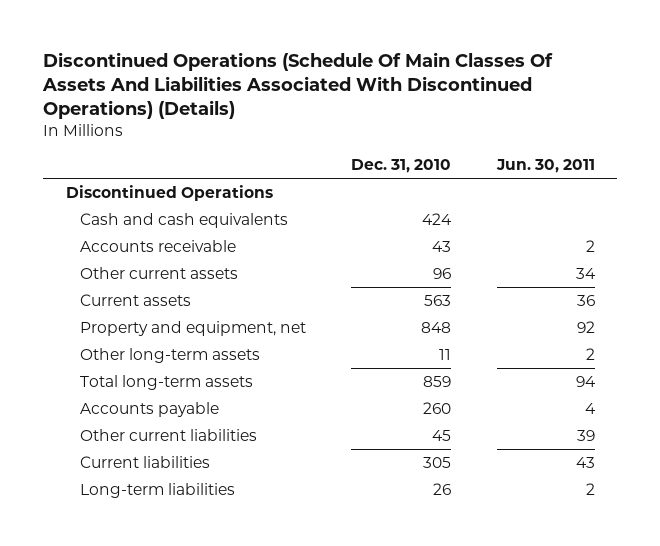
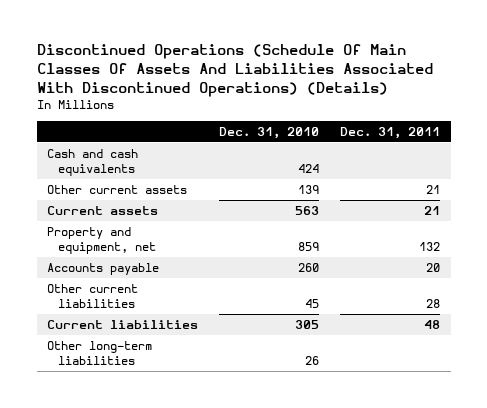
- | Dec. 31, 2010 | Jun. 30, 2011
+ | Dec. 31, 2010 | Dec. 31, 2011
- Discontinued Operations
- Accounts receivable | 43 | 2
- Other current assets | 96 | 34
+ Other current assets | 139 | 21
- Property and equipment, net | 848 | 92
- Other long-term assets | 11 | 2
- Total long-term assets | 859 | 94
+ Property and equipment, net | 859 | 132
- Long-term liabilities | 26 | 2
+ Other long-term liabilities | 26 |

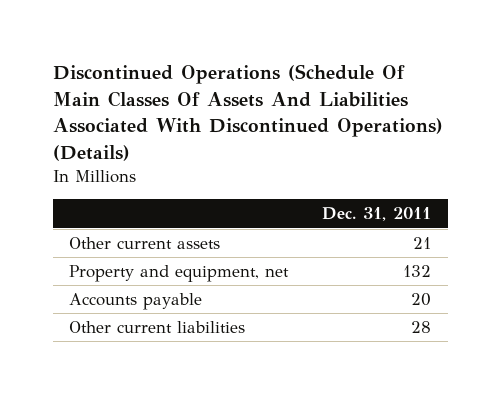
- | Dec. 31, 2010 | Dec. 31, 2011
+ | Dec. 31, 2011
- Cash and cash equivalents | 424 |
- Current assets | 563 | 21
- Current liabilities | 305 | 48
- Other long-term liabilities | 26 |

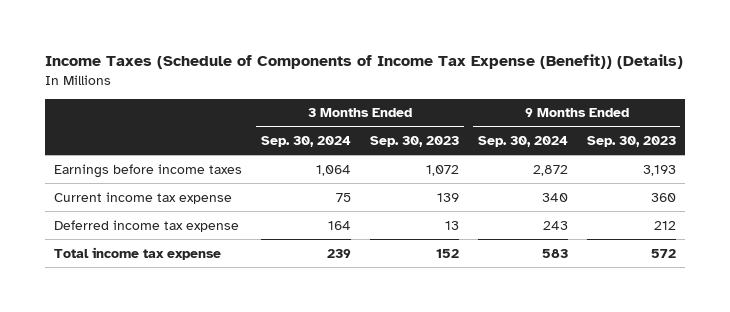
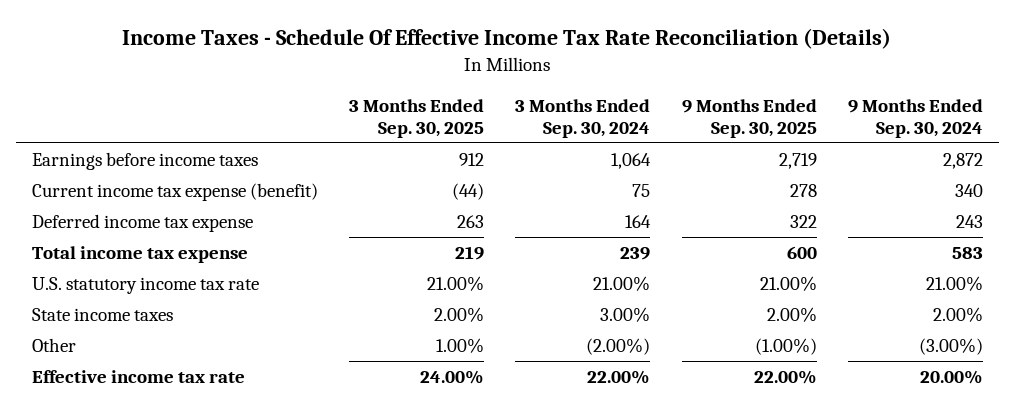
- Income Taxes (Schedule of Components of Income Tax Expense (Benefit)) (Details)
+ Income Taxes - Schedule Of Effective Income Tax Rate Reconciliation (Details)
- | 3 Months Ended Sep. 30, 2024 | 3 Months Ended Sep. 30, 2023 | 9 Months Ended Sep. 30, 2024 | 9 Months Ended Sep. 30, 2023
+ | 3 Months Ended Sep. 30, 2025 | 3 Months Ended Sep. 30, 2024 | 9 Months Ended Sep. 30, 2025 | 9 Months Ended Sep. 30, 2024
- Current income tax expense | 75 | 139 | 340 | 360
+ Current income tax expense (benefit) | (44) | 75 | 278 | 340
+ U.S. statutory income tax rate | 21.00% | 21.00% | 21.00% | 21.00%
+ State income taxes | 2.00% | 3.00% | 2.00% | 2.00%
+ Other | 1.00% | (2.00%) | (1.00%) | (3.00%)
+ Effective income tax rate | 24.00% | 22.00% | 22.00% | 20.00%

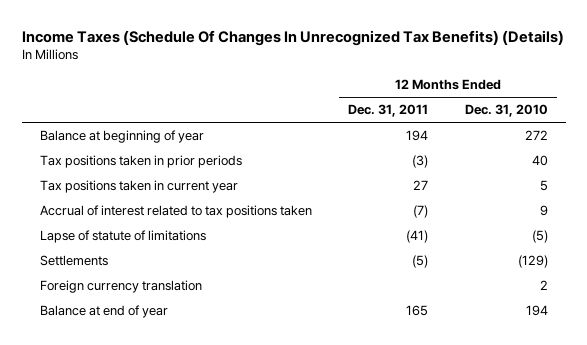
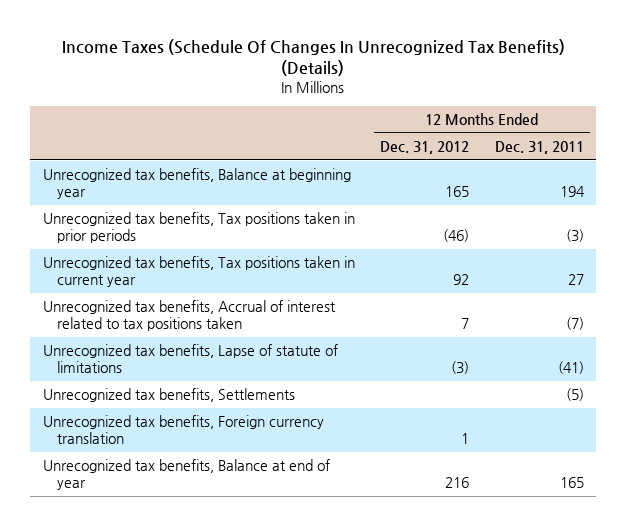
- | 12 Months Ended Dec. 31, 2011 | 12 Months Ended Dec. 31, 2010
+ | 12 Months Ended Dec. 31, 2012 | 12 Months Ended Dec. 31, 2011
- Balance at beginning of year | 194 | 272
- Tax positions taken in prior periods | (3) | 40
- Tax positions taken in current year | 27 | 5
- Accrual of interest related to tax positions taken | (7) | 9
- Lapse of statute of limitations | (41) | (5)
- Settlements | (5) | (129)
- Foreign currency translation | | 2
- Balance at end of year | 165 | 194
+ Unrecognized tax benefits, Balance at beginning year | 165 | 194
+ Unrecognized tax benefits, Tax positions taken in prior periods | (46) | (3)
+ Unrecognized tax benefits, Tax positions taken in current year | 92 | 27
+ Unrecognized tax benefits, Accrual of interest related to tax positions taken | 7 | (7)
+ Unrecognized tax benefits, Lapse of statute of limitations | (3) | (41)
+ Unrecognized tax benefits, Settlements | | (5)
+ Unrecognized tax benefits, Foreign currency translation | 1 |
+ Unrecognized tax benefits, Balance at end of year | 216 | 165

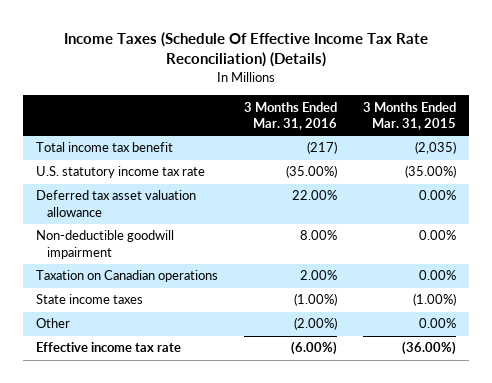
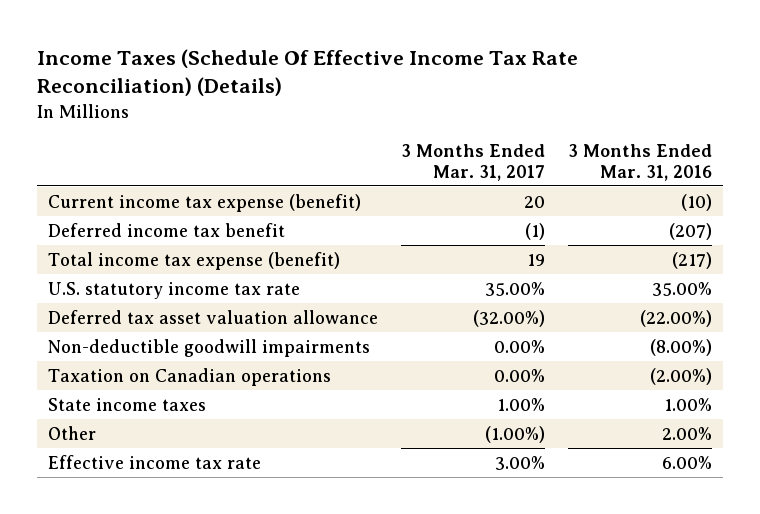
- | 3 Months Ended Mar. 31, 2016 | 3 Months Ended Mar. 31, 2015
+ | 3 Months Ended Mar. 31, 2017 | 3 Months Ended Mar. 31, 2016
- Total income tax benefit | (217) | (2,035)
- U.S. statutory income tax rate | (35.00%) | (35.00%)
- Deferred tax asset valuation allowance | 22.00% | 0.00%
- Non-deductible goodwill impairment | 8.00% | 0.00%
- Taxation on Canadian operations | 2.00% | 0.00%
- State income taxes | (1.00%) | (1.00%)
- Other | (2.00%) | 0.00%
- Effective income tax rate | (6.00%) | (36.00%)
+ Current income tax expense (benefit) | 20 | (10)
+ Deferred income tax benefit | (1) | (207)
+ Total income tax expense (benefit) | 19 | (217)
+ U.S. statutory income tax rate | 35.00% | 35.00%
+ Deferred tax asset valuation allowance | (32.00%) | (22.00%)
+ Non-deductible goodwill impairments | 0.00% | (8.00%)
+ Taxation on Canadian operations | 0.00% | (2.00%)
+ State income taxes | 1.00% | 1.00%
+ Other | (1.00%) | 2.00%
+ Effective income tax rate | 3.00% | 6.00%

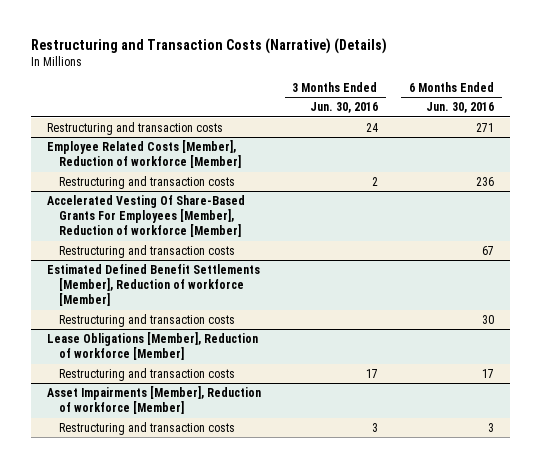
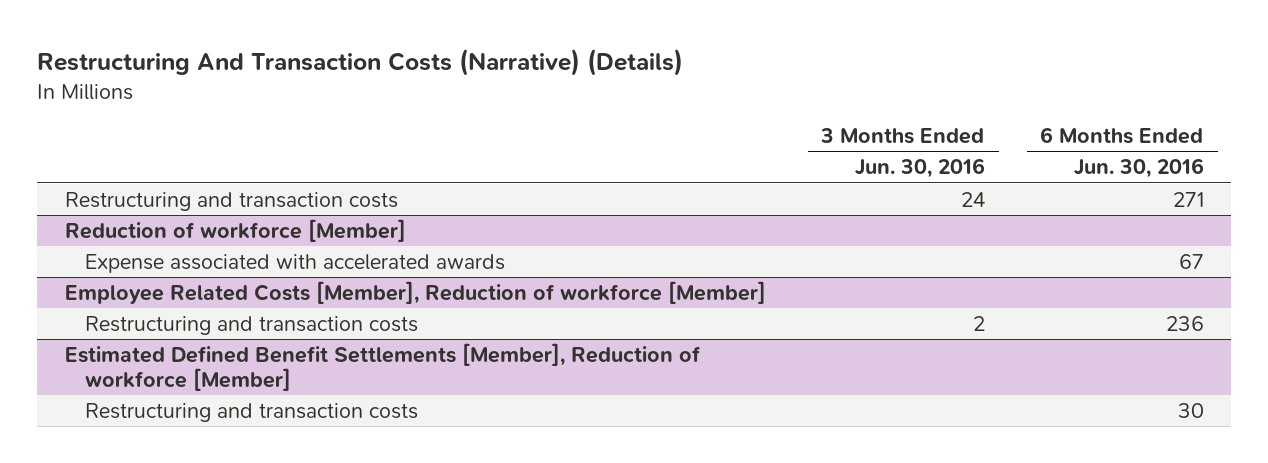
- Restructuring and Transaction Costs (Narrative) (Details)
+ Restructuring And Transaction Costs (Narrative) (Details)
+ Reduction of workforce [Member]
+ Expense associated with accelerated awards | | 67
- Accelerated Vesting Of Share-Based Grants For Employees [Member], Reduction of workforce [Member]
- Restructuring and transaction costs | | 67
- Lease Obligations [Member], Reduction of workforce [Member]
- Restructuring and transaction costs | 17 | 17
- Asset Impairments [Member], Reduction of workforce [Member]
- Restructuring and transaction costs | 3 | 3

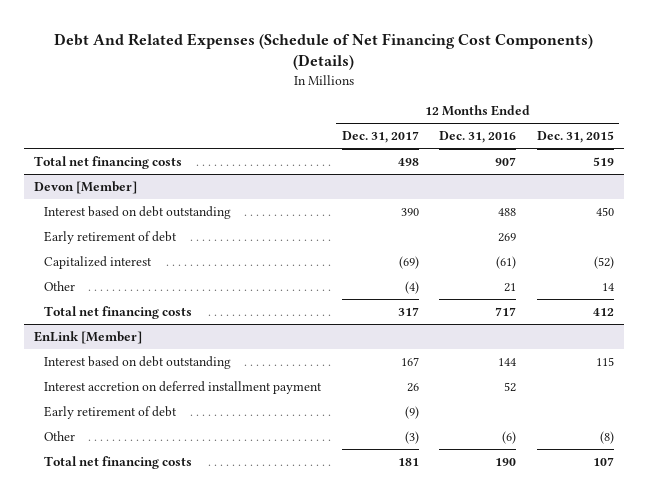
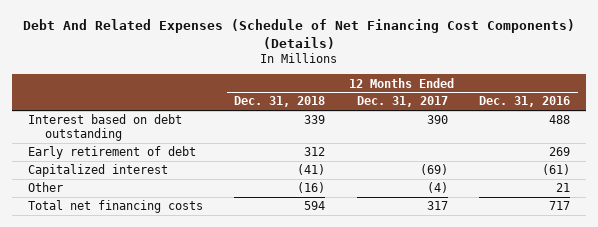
- | 12 Months Ended Dec. 31, 2017 | 12 Months Ended Dec. 31, 2016 | 12 Months Ended Dec. 31, 2015
+ | 12 Months Ended Dec. 31, 2018 | 12 Months Ended Dec. 31, 2017 | 12 Months Ended Dec. 31, 2016
- Total net financing costs | 498 | 907 | 519
- Devon [Member]
- EnLink [Member]
- Interest based on debt outstanding | 167 | 144 | 115
- Interest accretion on deferred installment payment | 26 | 52 |
- Early retirement of debt | (9) | |
- Other | (3) | (6) | (8)
- Total net financing costs | 181 | 190 | 107

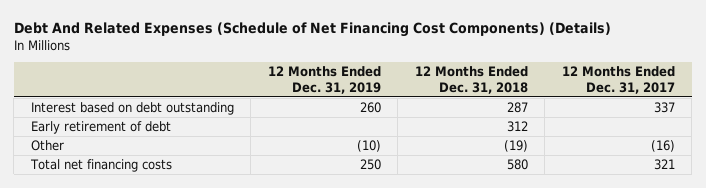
- | 12 Months Ended Dec. 31, 2018 | 12 Months Ended Dec. 31, 2017 | 12 Months Ended Dec. 31, 2016
+ | 12 Months Ended Dec. 31, 2019 | 12 Months Ended Dec. 31, 2018 | 12 Months Ended Dec. 31, 2017
- Interest based on debt outstanding | 339 | 390 | 488
+ Interest based on debt outstanding | 260 | 287 | 337
- Capitalized interest | (41) | (69) | (61)
- Other | (16) | (4) | 21
- Total net financing costs | 594 | 317 | 717
+ Other | (10) | (19) | (16)
+ Total net financing costs | 250 | 580 | 321

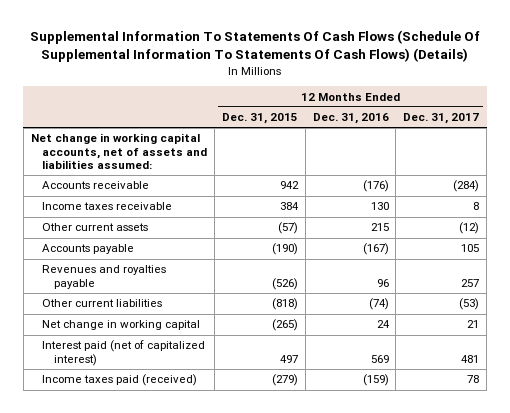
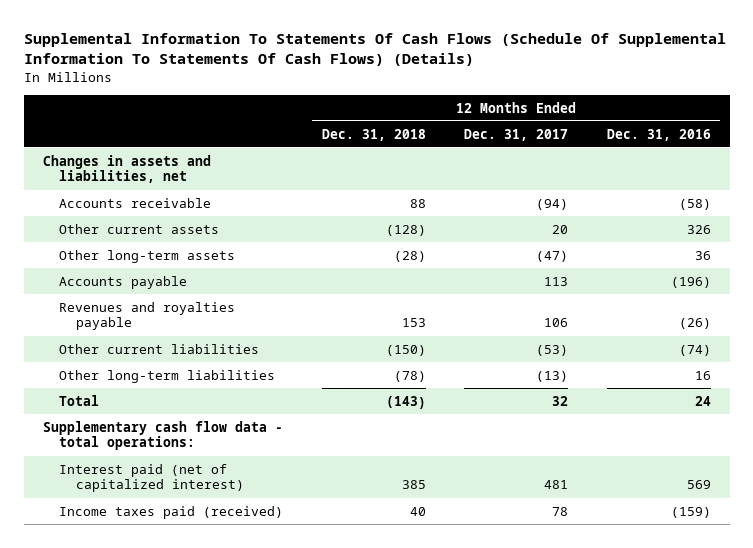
- | 12 Months Ended Dec. 31, 2015 | 12 Months Ended Dec. 31, 2016 | 12 Months Ended Dec. 31, 2017
+ | 12 Months Ended Dec. 31, 2018 | 12 Months Ended Dec. 31, 2017 | 12 Months Ended Dec. 31, 2016
- Net change in working capital accounts, net of assets and liabilities assumed:
- Accounts receivable | 942 | (176) | (284)
- Income taxes receivable | 384 | 130 | 8
- Other current assets | (57) | 215 | (12)
- Accounts payable | (190) | (167) | 105
- Revenues and royalties payable | (526) | 96 | 257
+ Changes in assets and liabilities, net
+ Accounts receivable | 88 | (94) | (58)
+ Other current assets | (128) | 20 | 326
+ Other long-term assets | (28) | (47) | 36
+ Accounts payable | | 113 | (196)
+ Revenues and royalties payable | 153 | 106 | (26)
- Net change in working capital | (265) | 24 | 21
+ Other long-term liabilities | (78) | (13) | 16
+ Total | (143) | 32 | 24
+ Supplementary cash flow data - total operations:

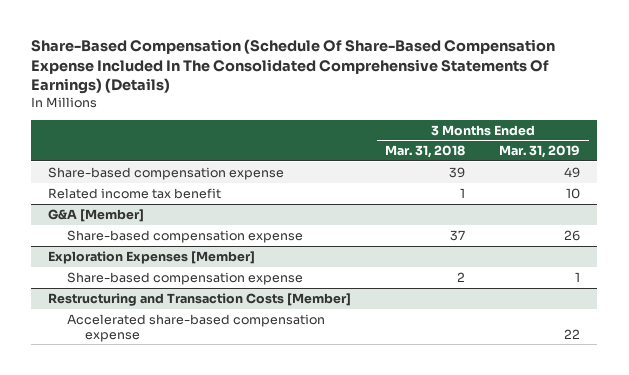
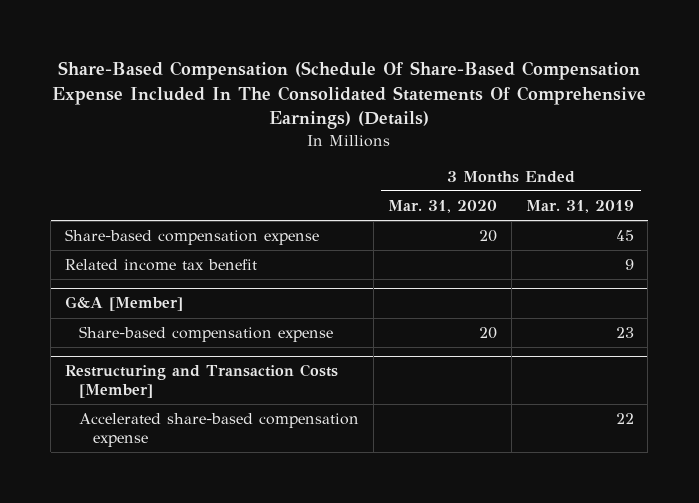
- Share-Based Compensation (Schedule Of Share-Based Compensation Expense Included In The Consolidated Comprehensive Statements Of Earnings) (Details)
+ Share-Based Compensation (Schedule Of Share-Based Compensation Expense Included In The Consolidated Statements Of Comprehensive Earnings) (Details)
- | 3 Months Ended Mar. 31, 2018 | 3 Months Ended Mar. 31, 2019
+ | 3 Months Ended Mar. 31, 2020 | 3 Months Ended Mar. 31, 2019
- Share-based compensation expense | 39 | 49
- Related income tax benefit | 1 | 10
+ Share-based compensation expense | 20 | 45
+ Related income tax benefit | | 9
@ G&A [Member]
- Share-based compensation expense | 37 | 26
- Exploration Expenses [Member]
- Share-based compensation expense | 2 | 1
@ G&A [Member]
+ Share-based compensation expense | 20 | 23

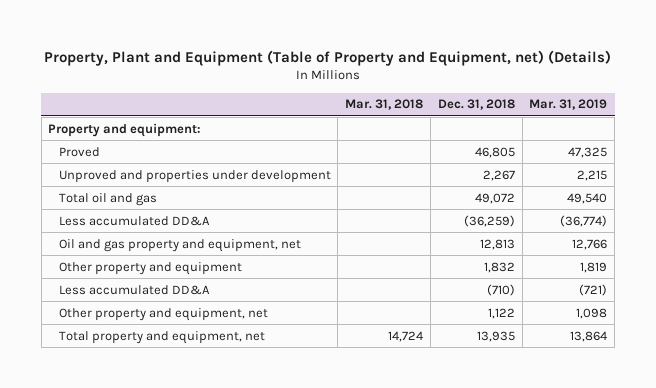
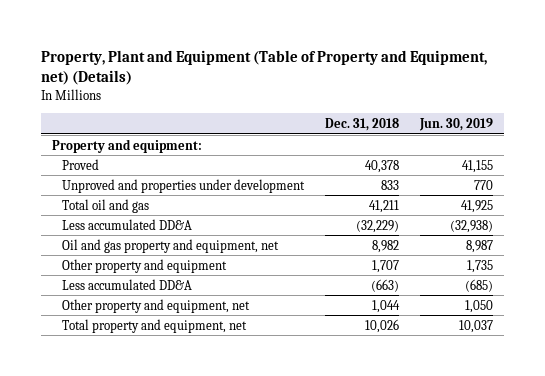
- | Mar. 31, 2018 | Dec. 31, 2018 | Mar. 31, 2019
+ | Dec. 31, 2018 | Jun. 30, 2019
- Proved | | 46,805 | 47,325
- Unproved and properties under development | | 2,267 | 2,215
- Total oil and gas | | 49,072 | 49,540
- Less accumulated DD&A | | (36,259) | (36,774)
- Oil and gas property and equipment, net | | 12,813 | 12,766
- Other property and equipment | | 1,832 | 1,819
- Less accumulated DD&A | | (710) | (721)
- Other property and equipment, net | | 1,122 | 1,098
- Total property and equipment, net | 14,724 | 13,935 | 13,864
+ Proved | 40,378 | 41,155
+ Unproved and properties under development | 833 | 770
+ Total oil and gas | 41,211 | 41,925
+ Less accumulated DD&A | (32,229) | (32,938)
+ Oil and gas property and equipment, net | 8,982 | 8,987
+ Other property and equipment | 1,707 | 1,735
+ Less accumulated DD&A | (663) | (685)
+ Other property and equipment, net | 1,044 | 1,050
+ Total property and equipment, net | 10,026 | 10,037

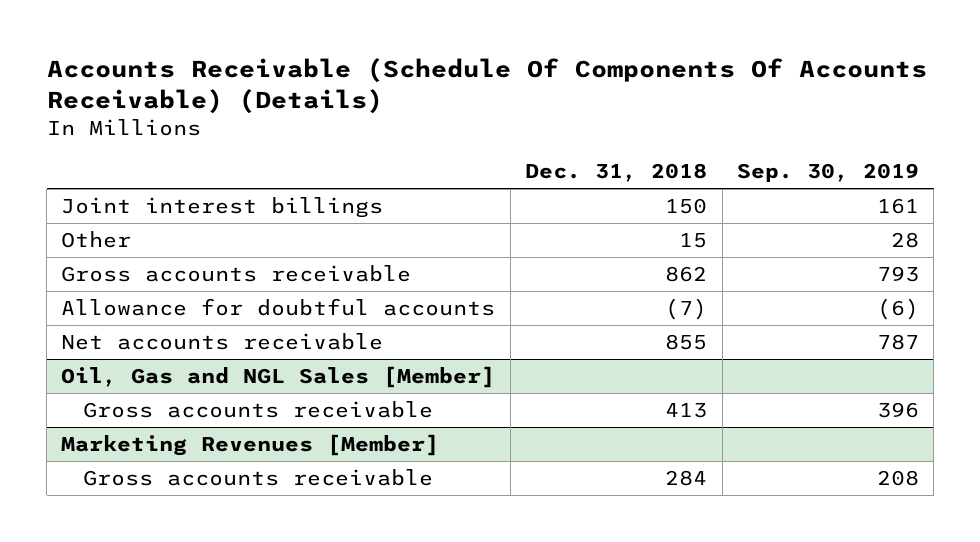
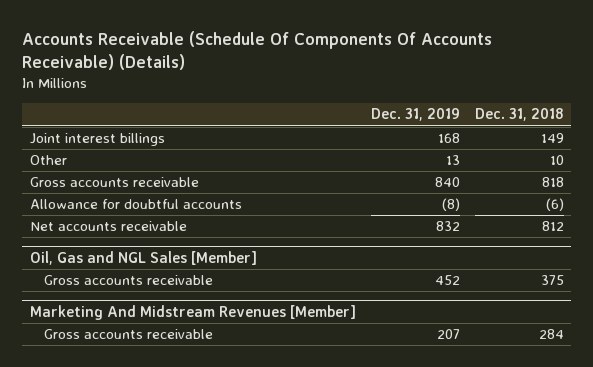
- | Dec. 31, 2018 | Sep. 30, 2019
+ | Dec. 31, 2019 | Dec. 31, 2018
- Joint interest billings | 150 | 161
- Other | 15 | 28
- Gross accounts receivable | 862 | 793
- Allowance for doubtful accounts | (7) | (6)
- Net accounts receivable | 855 | 787
+ Joint interest billings | 168 | 149
+ Other | 13 | 10
+ Gross accounts receivable | 840 | 818
+ Allowance for doubtful accounts | (8) | (6)
+ Net accounts receivable | 832 | 812
@ Oil, Gas and NGL Sales [Member]
- Gross accounts receivable | 413 | 396
- Marketing Revenues [Member]
@ Oil, Gas and NGL Sales [Member]
+ Gross accounts receivable | 452 | 375
+ Marketing And Midstream Revenues [Member]

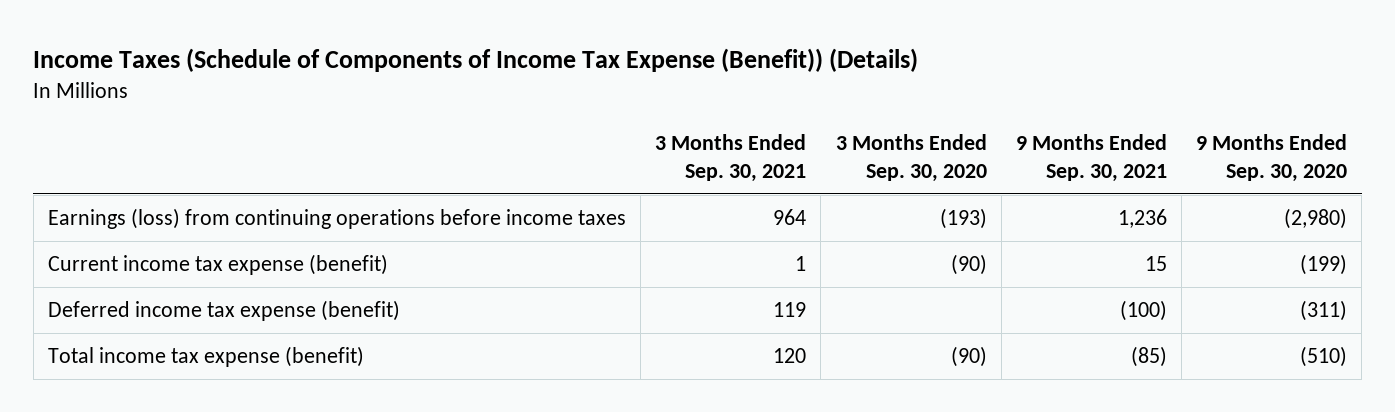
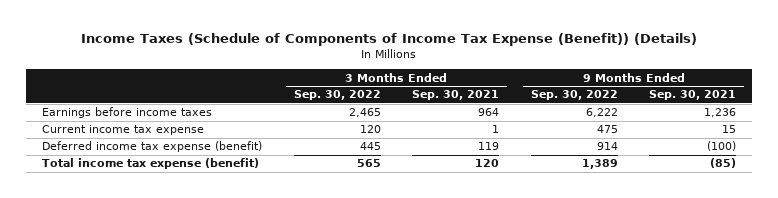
- | 3 Months Ended Sep. 30, 2021 | 3 Months Ended Sep. 30, 2020 | 9 Months Ended Sep. 30, 2021 | 9 Months Ended Sep. 30, 2020
+ | 3 Months Ended Sep. 30, 2022 | 3 Months Ended Sep. 30, 2021 | 9 Months Ended Sep. 30, 2022 | 9 Months Ended Sep. 30, 2021
- Earnings (loss) from continuing operations before income taxes | 964 | (193) | 1,236 | (2,980)
- Current income tax expense (benefit) | 1 | (90) | 15 | (199)
+ Earnings before income taxes | 2,465 | 964 | 6,222 | 1,236
+ Current income tax expense | 120 | 1 | 475 | 15

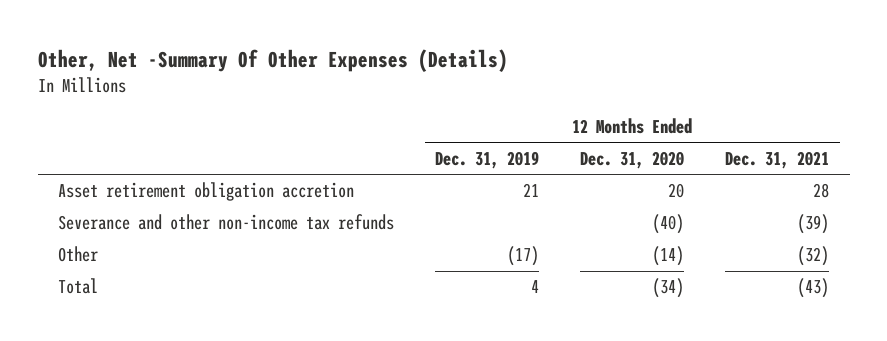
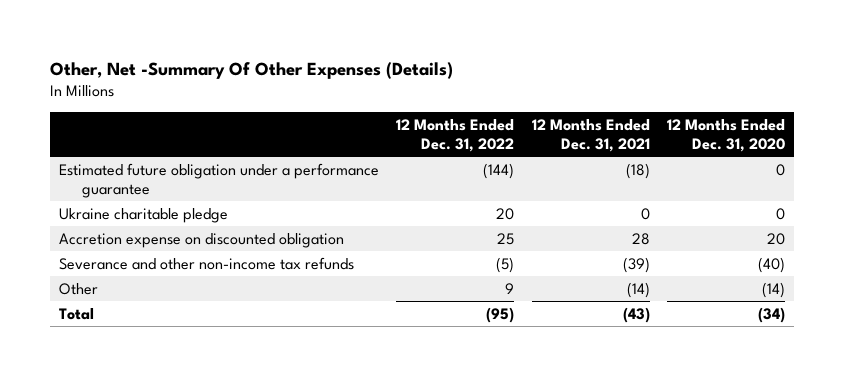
- | 12 Months Ended Dec. 31, 2019 | 12 Months Ended Dec. 31, 2020 | 12 Months Ended Dec. 31, 2021
+ | 12 Months Ended Dec. 31, 2022 | 12 Months Ended Dec. 31, 2021 | 12 Months Ended Dec. 31, 2020
- Asset retirement obligation accretion | 21 | 20 | 28
+ Estimated future obligation under a performance guarantee | (144) | (18) | 0
+ Ukraine charitable pledge | 20 | 0 | 0
+ Accretion expense on discounted obligation | 25 | 28 | 20
- Other | (17) | (14) | (32)
+ Other | 9 | (14) | (14)

